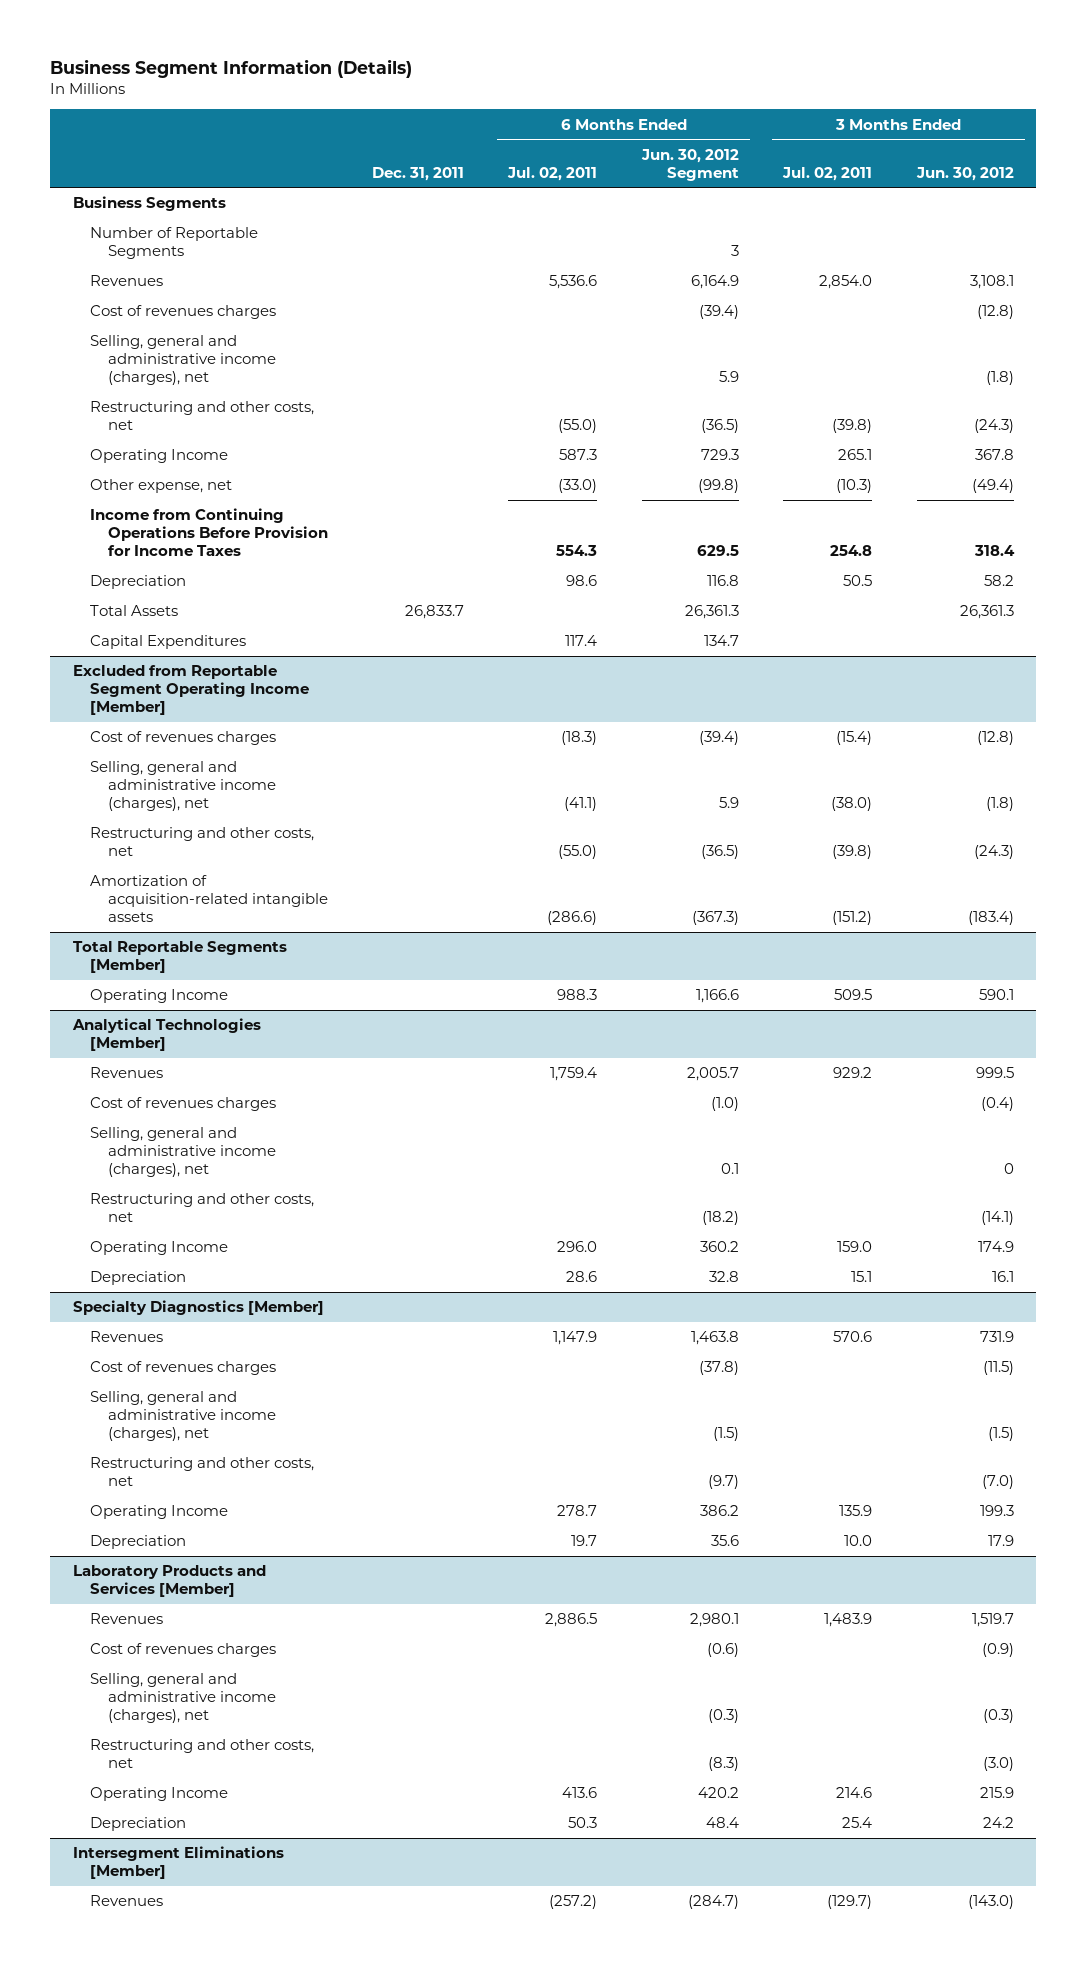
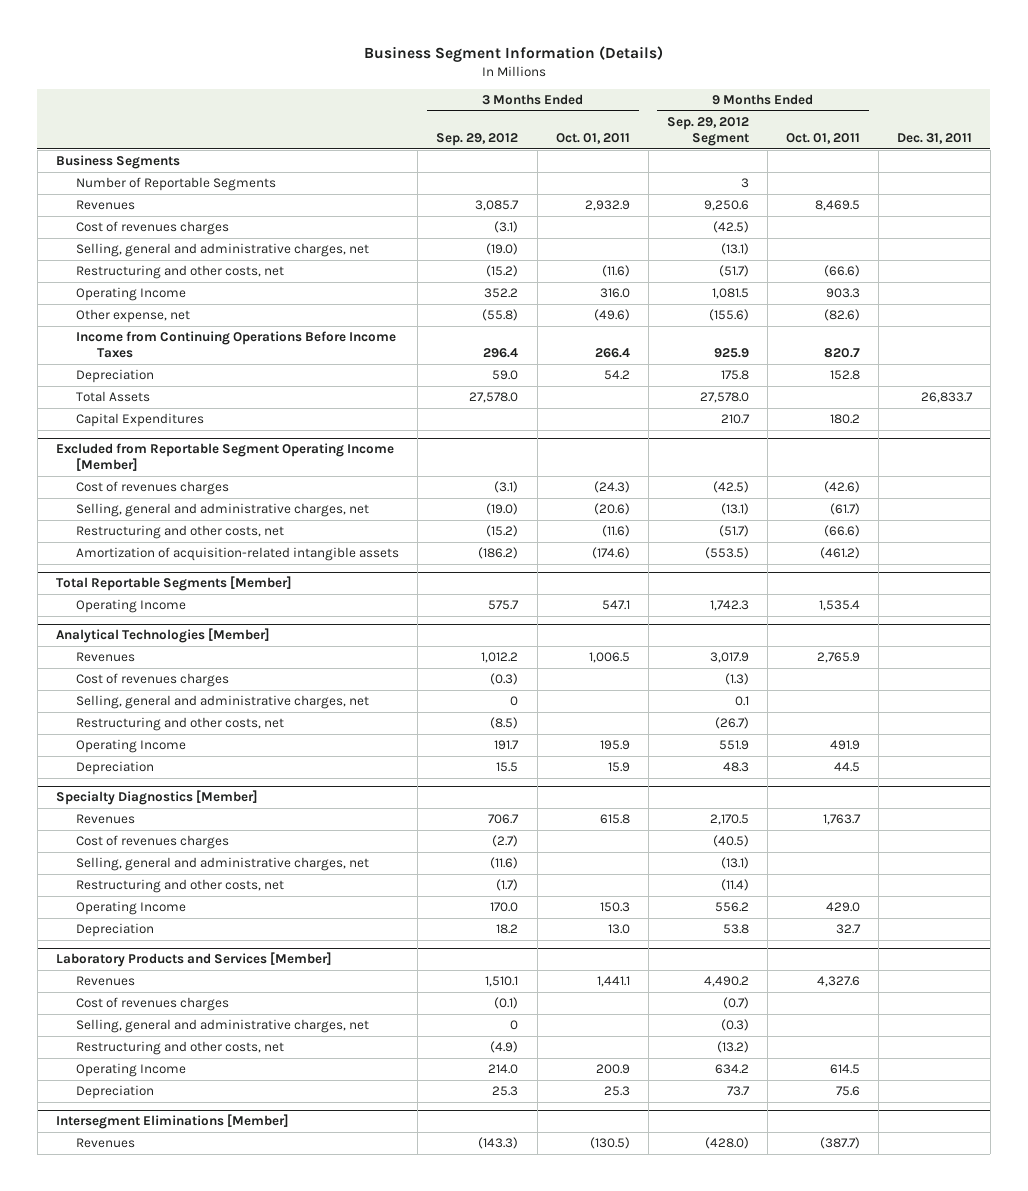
- | Dec. 31, 2011 | 6 Months Ended Jul. 02, 2011 | 6 Months Ended Jun. 30, 2012 Segment | 3 Months Ended Jul. 02, 2011 | 3 Months Ended Jun. 30, 2012
+ | 3 Months Ended Sep. 29, 2012 | 3 Months Ended Oct. 01, 2011 | 9 Months Ended Sep. 29, 2012 Segment | 9 Months Ended Oct. 01, 2011 | Dec. 31, 2011
- Selling, general and administrative income (charges), net | | | 5.9 | | (1.8)
+ Selling, general and administrative charges, net | (19.0) | | (13.1) | |
- Income from Continuing Operations Before Provision for Income Taxes | | 554.3 | 629.5 | 254.8 | 318.4
+ Income from Continuing Operations Before Income Taxes | 296.4 | 266.4 | 925.9 | 820.7 |
@ Excluded from Reportable Segment Operating Income [Member]
- Selling, general and administrative income (charges), net | | (41.1) | 5.9 | (38.0) | (1.8)
+ Selling, general and administrative charges, net | (19.0) | (20.6) | (13.1) | (61.7) |
@ Analytical Technologies [Member]
- Selling, general and administrative income (charges), net | | | 0.1 | | 0
+ Selling, general and administrative charges, net | 0 | | 0.1 | |
@ Specialty Diagnostics [Member]
- Selling, general and administrative income (charges), net | | | (1.5) | | (1.5)
+ Selling, general and administrative charges, net | (11.6) | | (13.1) | |
@ Laboratory Products and Services [Member]
- Selling, general and administrative income (charges), net | | | (0.3) | | (0.3)
+ Selling, general and administrative charges, net | 0 | | (0.3) | |

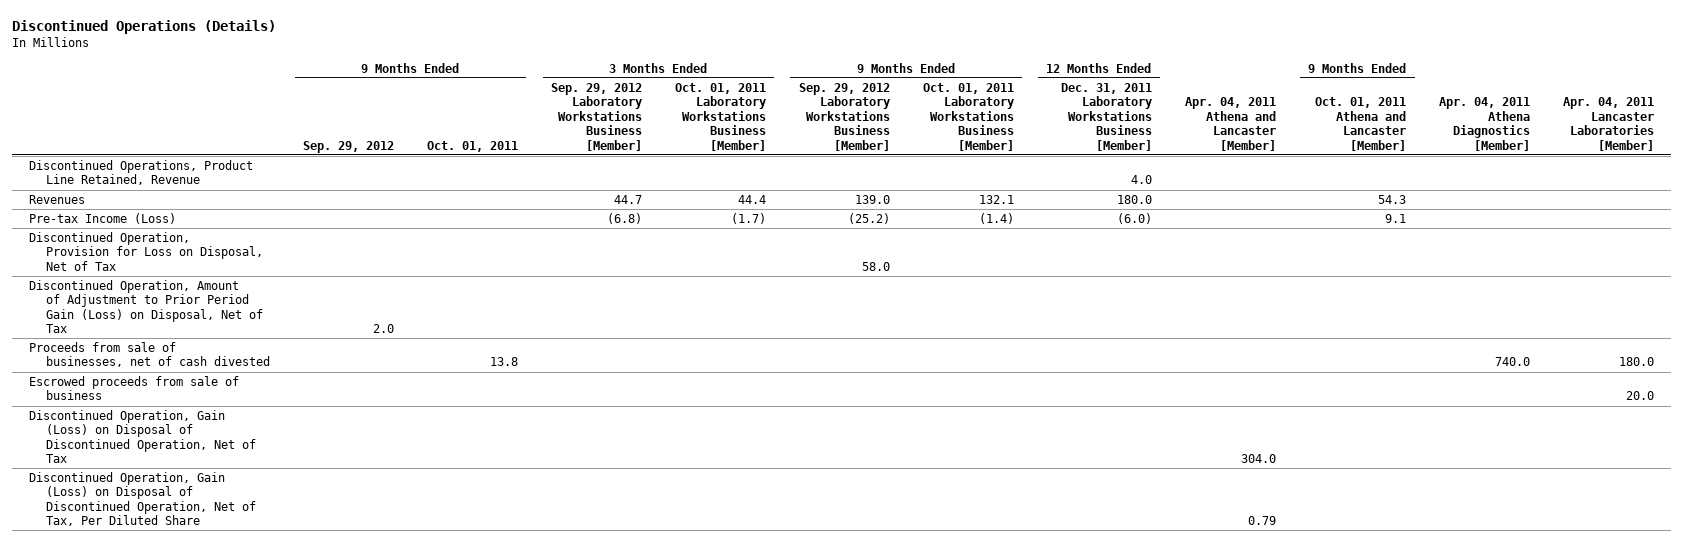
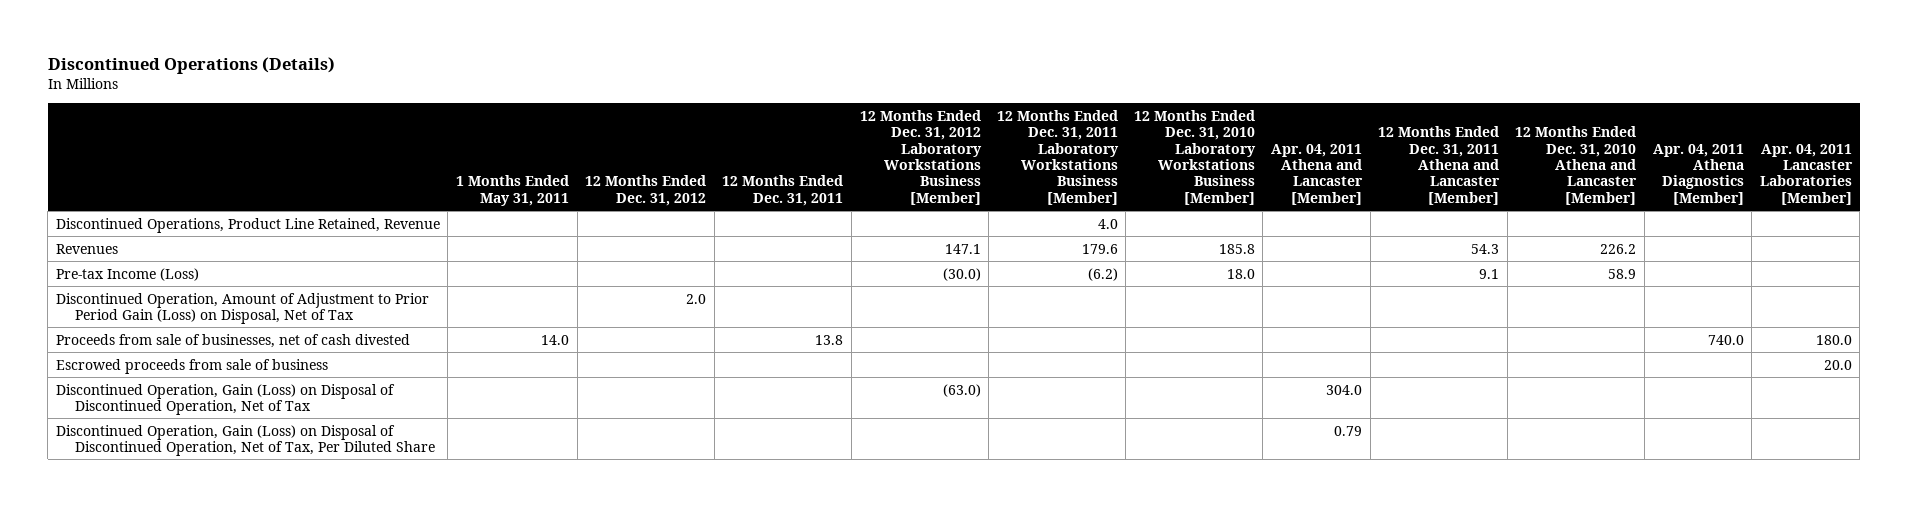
- | 9 Months Ended Sep. 29, 2012 | 9 Months Ended Oct. 01, 2011 | 3 Months Ended Sep. 29, 2012 Laboratory Workstations Business [Member] | 3 Months Ended Oct. 01, 2011 Laboratory Workstations Business [Member] | 9 Months Ended Sep. 29, 2012 Laboratory Workstations Business [Member] | 9 Months Ended Oct. 01, 2011 Laboratory Workstations Business [Member] | 12 Months Ended Dec. 31, 2011 Laboratory Workstations Business [Member] | Apr. 04, 2011 Athena and Lancaster [Member] | 9 Months Ended Oct. 01, 2011 Athena and Lancaster [Member] | Apr. 04, 2011 Athena Diagnostics [Member] | Apr. 04, 2011 Lancaster Laboratories [Member]
+ | 1 Months Ended May 31, 2011 | 12 Months Ended Dec. 31, 2012 | 12 Months Ended Dec. 31, 2011 | 12 Months Ended Dec. 31, 2012 Laboratory Workstations Business [Member] | 12 Months Ended Dec. 31, 2011 Laboratory Workstations Business [Member] | 12 Months Ended Dec. 31, 2010 Laboratory Workstations Business [Member] | Apr. 04, 2011 Athena and Lancaster [Member] | 12 Months Ended Dec. 31, 2011 Athena and Lancaster [Member] | 12 Months Ended Dec. 31, 2010 Athena and Lancaster [Member] | Apr. 04, 2011 Athena Diagnostics [Member] | Apr. 04, 2011 Lancaster Laboratories [Member]
- Revenues | | | 44.7 | 44.4 | 139.0 | 132.1 | 180.0 | | 54.3 | |
- Pre-tax Income (Loss) | | | (6.8) | (1.7) | (25.2) | (1.4) | (6.0) | | 9.1 | |
- Discontinued Operation, Provision for Loss on Disposal, Net of Tax | | | | | 58.0 | | | | | |
+ Revenues | | | | 147.1 | 179.6 | 185.8 | | 54.3 | 226.2 | |
+ Pre-tax Income (Loss) | | | | (30.0) | (6.2) | 18.0 | | 9.1 | 58.9 | |

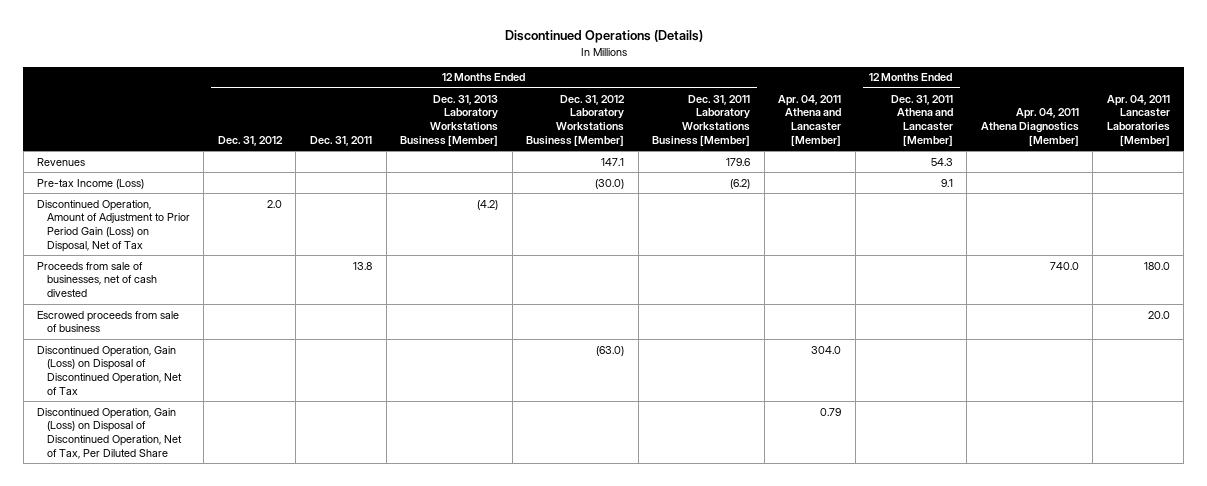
- | 1 Months Ended May 31, 2011 | 12 Months Ended Dec. 31, 2012 | 12 Months Ended Dec. 31, 2011 | 12 Months Ended Dec. 31, 2012 Laboratory Workstations Business [Member] | 12 Months Ended Dec. 31, 2011 Laboratory Workstations Business [Member] | 12 Months Ended Dec. 31, 2010 Laboratory Workstations Business [Member] | Apr. 04, 2011 Athena and Lancaster [Member] | 12 Months Ended Dec. 31, 2011 Athena and Lancaster [Member] | 12 Months Ended Dec. 31, 2010 Athena and Lancaster [Member] | Apr. 04, 2011 Athena Diagnostics [Member] | Apr. 04, 2011 Lancaster Laboratories [Member]
+ | 12 Months Ended Dec. 31, 2012 | 12 Months Ended Dec. 31, 2011 | 12 Months Ended Dec. 31, 2013 Laboratory Workstations Business [Member] | 12 Months Ended Dec. 31, 2012 Laboratory Workstations Business [Member] | 12 Months Ended Dec. 31, 2011 Laboratory Workstations Business [Member] | Apr. 04, 2011 Athena and Lancaster [Member] | 12 Months Ended Dec. 31, 2011 Athena and Lancaster [Member] | Apr. 04, 2011 Athena Diagnostics [Member] | Apr. 04, 2011 Lancaster Laboratories [Member]
- Discontinued Operations, Product Line Retained, Revenue | | | | | 4.0 | | | | | |

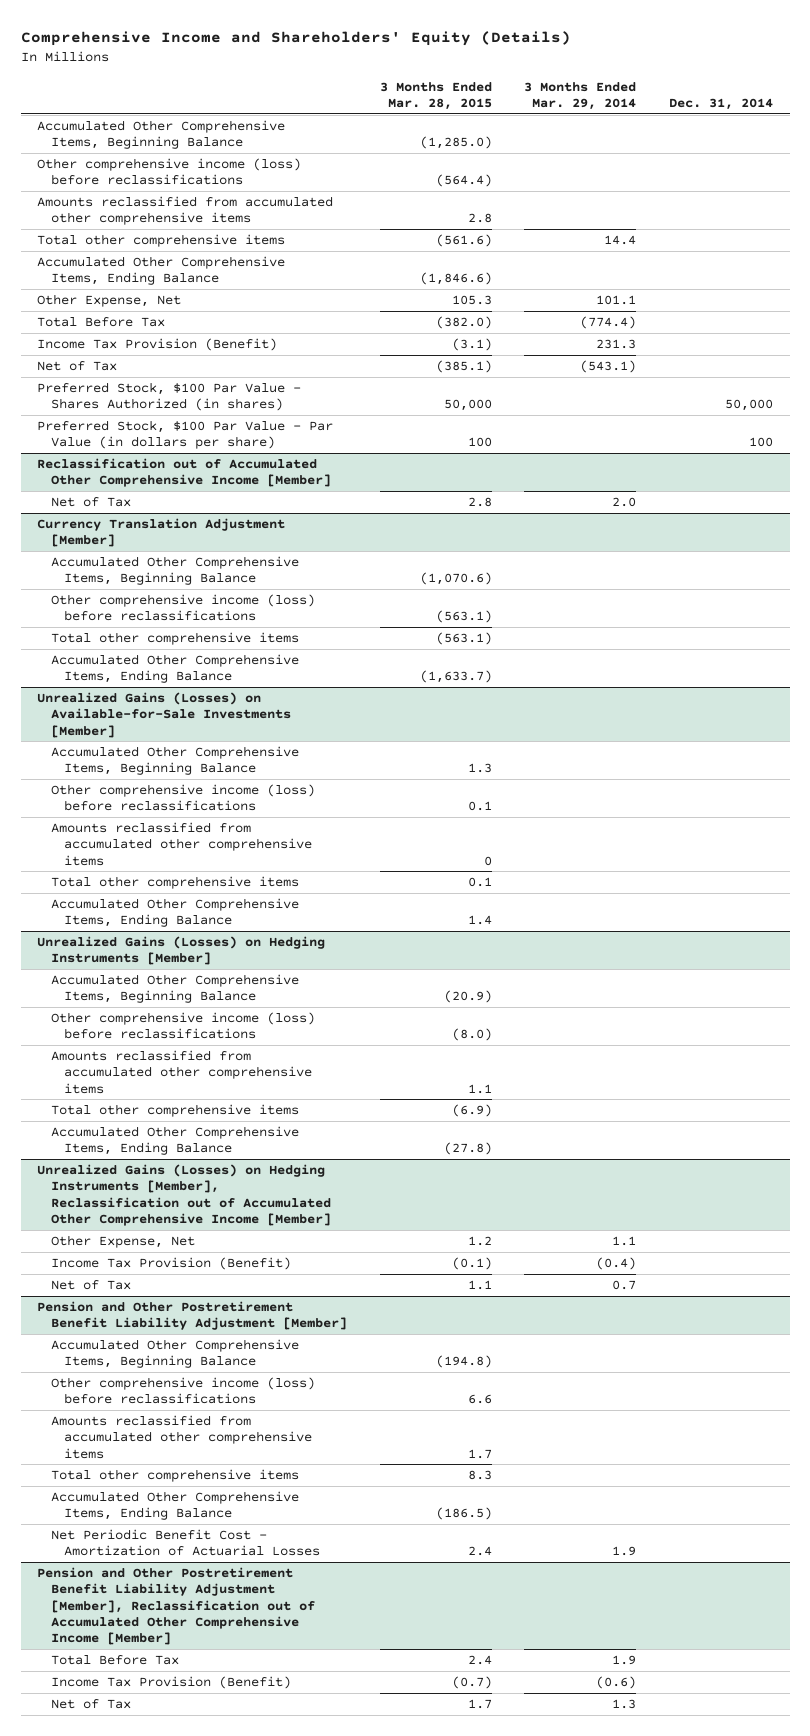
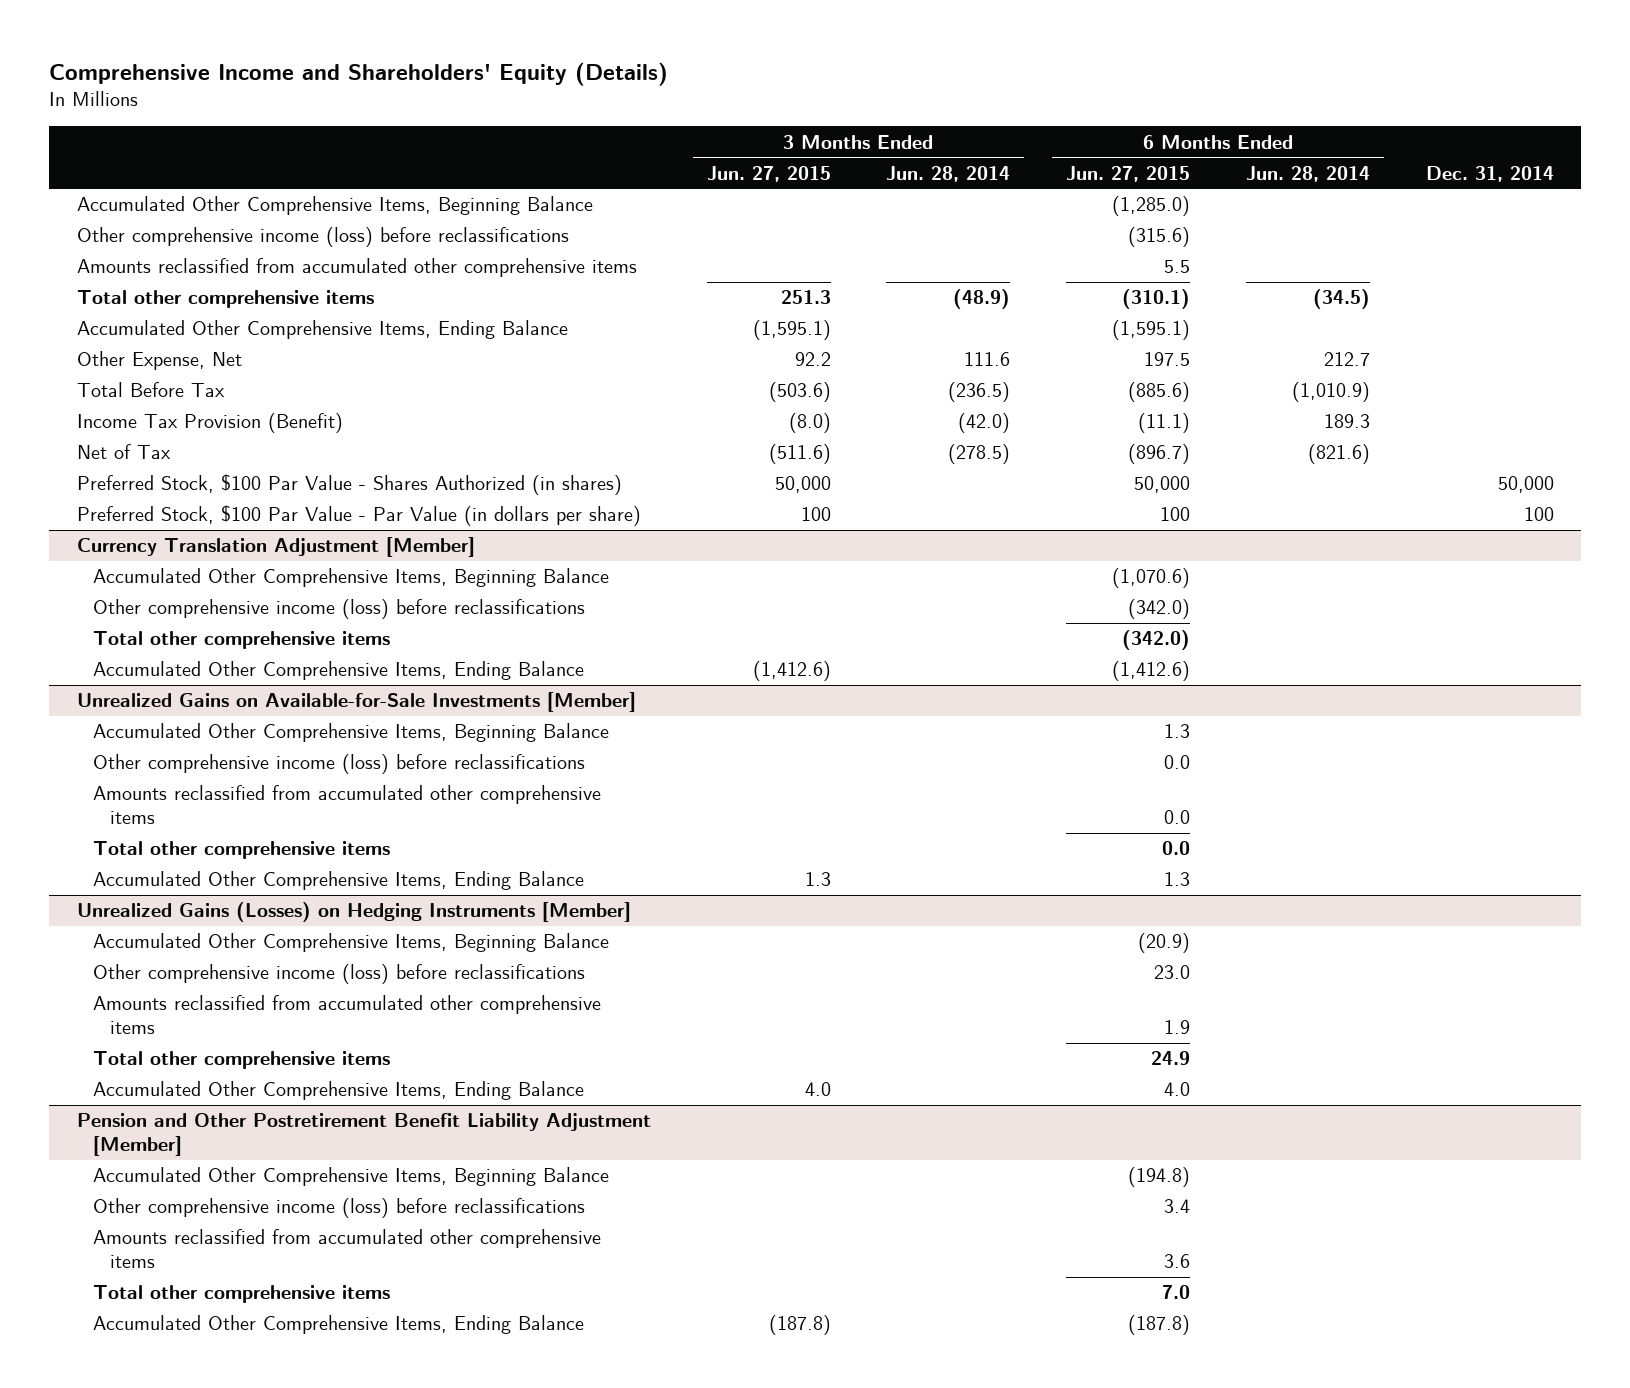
- | 3 Months Ended Mar. 28, 2015 | 3 Months Ended Mar. 29, 2014 | Dec. 31, 2014
+ | 3 Months Ended Jun. 27, 2015 | 3 Months Ended Jun. 28, 2014 | 6 Months Ended Jun. 27, 2015 | 6 Months Ended Jun. 28, 2014 | Dec. 31, 2014
- Reclassification out of Accumulated Other Comprehensive Income [Member]
- Net of Tax | 2.8 | 2.0 |
- Unrealized Gains (Losses) on Available-for-Sale Investments [Member]
+ Unrealized Gains on Available-for-Sale Investments [Member]
- Unrealized Gains (Losses) on Hedging Instruments [Member], Reclassification out of Accumulated Other Comprehensive Income [Member]
- Other Expense, Net | 1.2 | 1.1 |
- Income Tax Provision (Benefit) | (0.1) | (0.4) |
- Net of Tax | 1.1 | 0.7 |
@ Pension and Other Postretirement Benefit Liability Adjustment [Member]
- Net Periodic Benefit Cost - Amortization of Actuarial Losses | 2.4 | 1.9 |
- Pension and Other Postretirement Benefit Liability Adjustment [Member], Reclassification out of Accumulated Other Comprehensive Income [Member]
- Total Before Tax | 2.4 | 1.9 |
- Income Tax Provision (Benefit) | (0.7) | (0.6) |
- Net of Tax | 1.7 | 1.3 |

